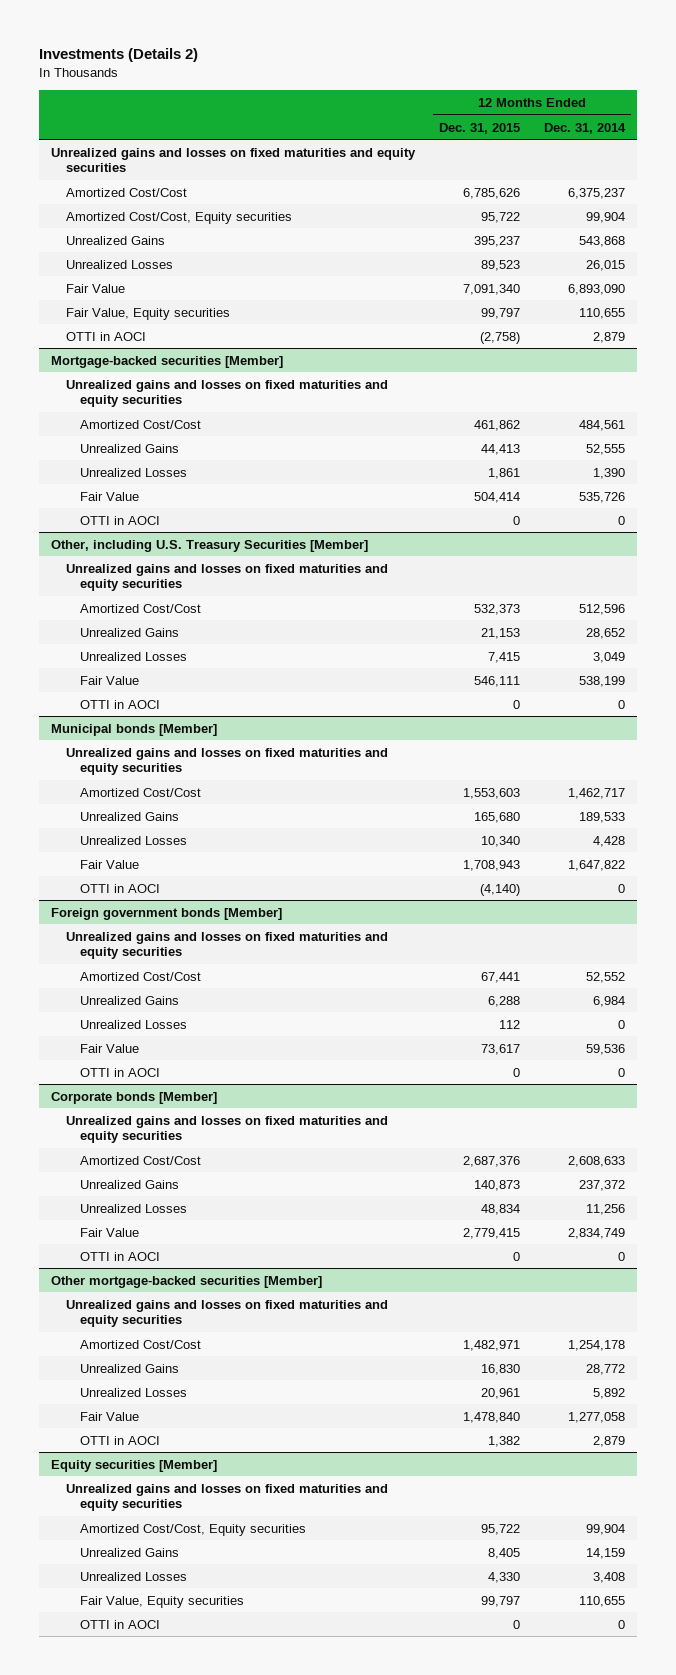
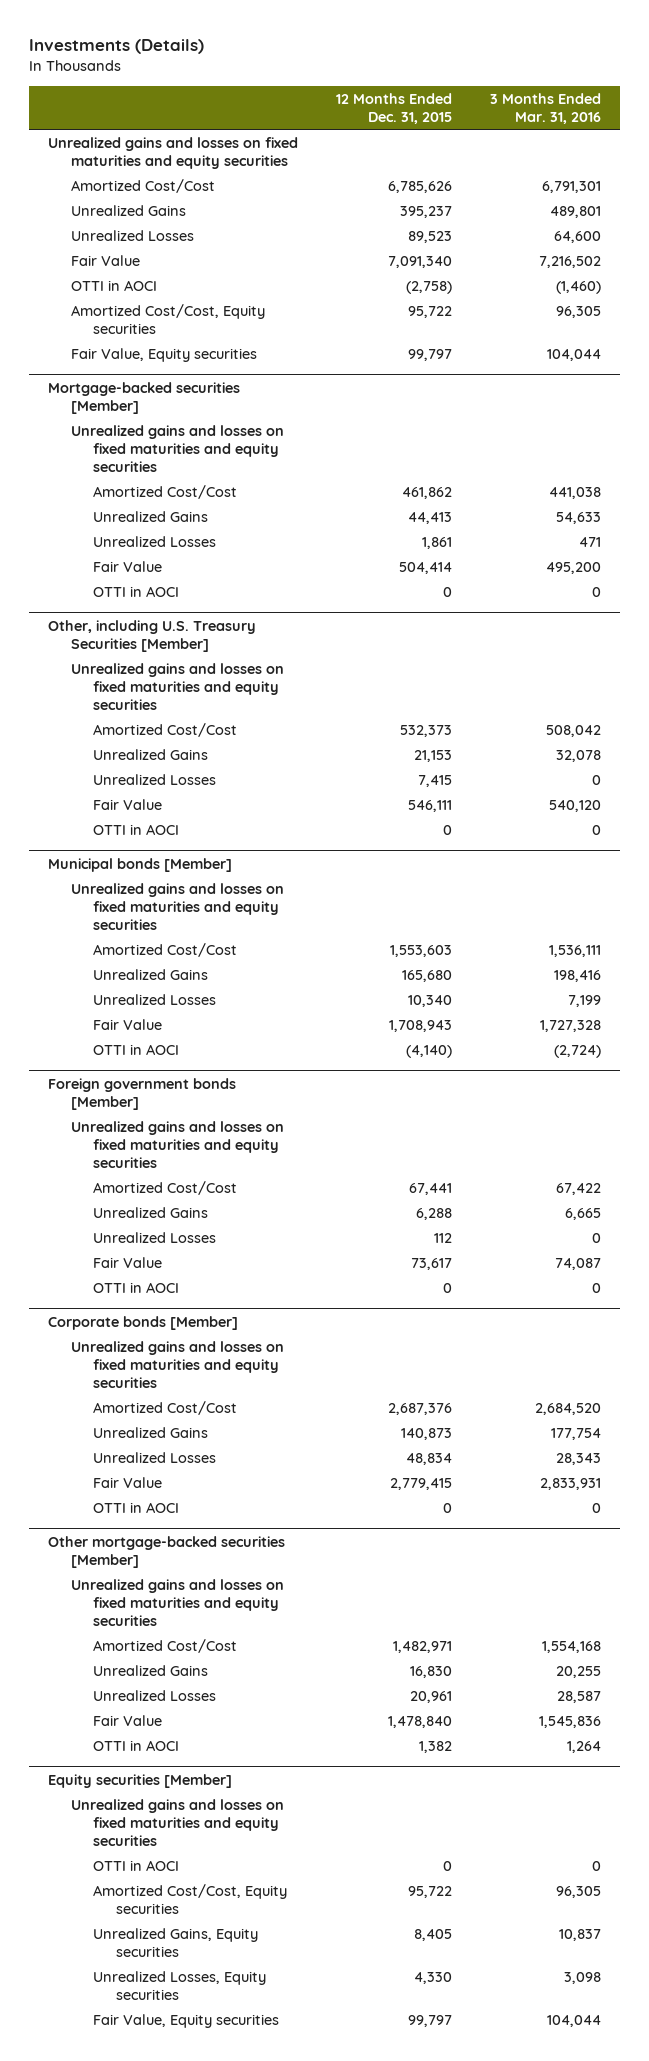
- Investments (Details 2)
+ Investments (Details)
- | 12 Months Ended Dec. 31, 2015 | 12 Months Ended Dec. 31, 2014
+ | 12 Months Ended Dec. 31, 2015 | 3 Months Ended Mar. 31, 2016
moved down: Amortized Cost/Cost, Equity securities | 95,722 | 96,305
moved down: Fair Value, Equity securities | 99,797 | 104,044
@ Equity securities [Member]
moved up: OTTI in AOCI | 0 | 0
- Unrealized Gains | 8,405 | 14,159
- Unrealized Losses | 4,330 | 3,408
+ Unrealized Gains, Equity securities | 8,405 | 10,837
+ Unrealized Losses, Equity securities | 4,330 | 3,098

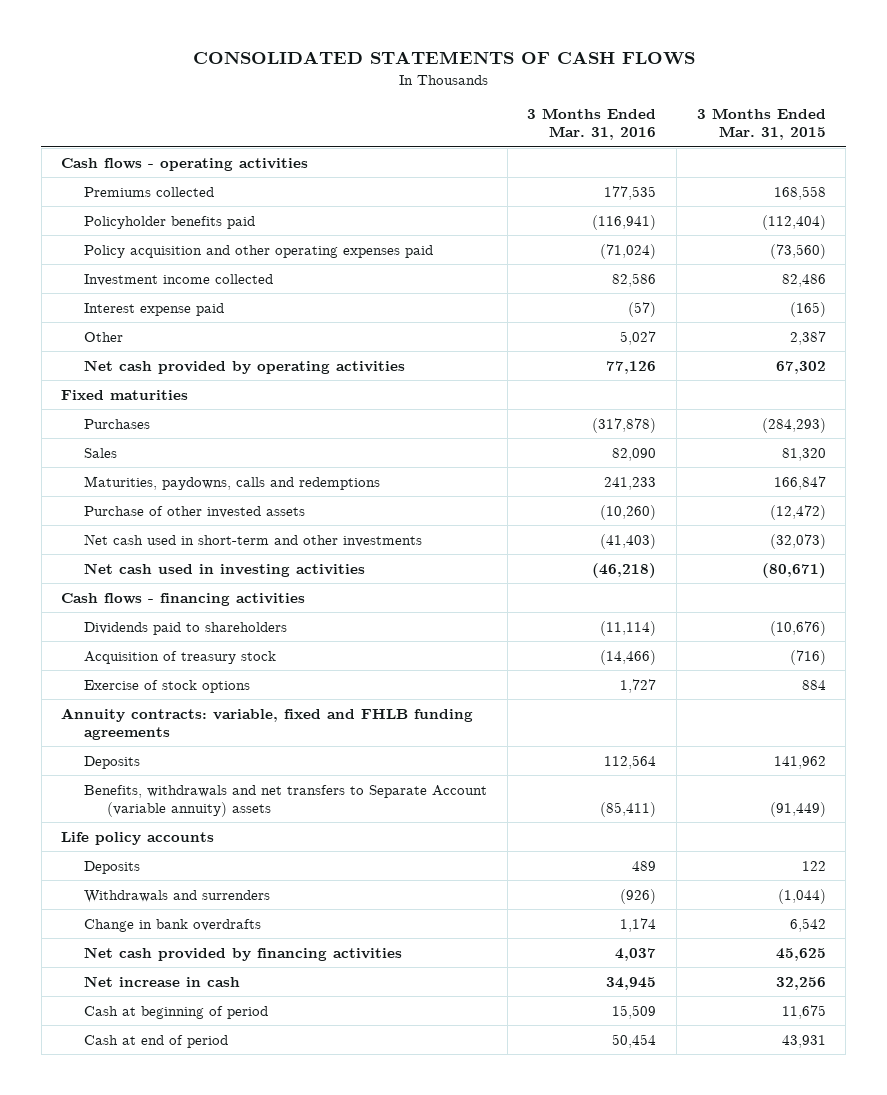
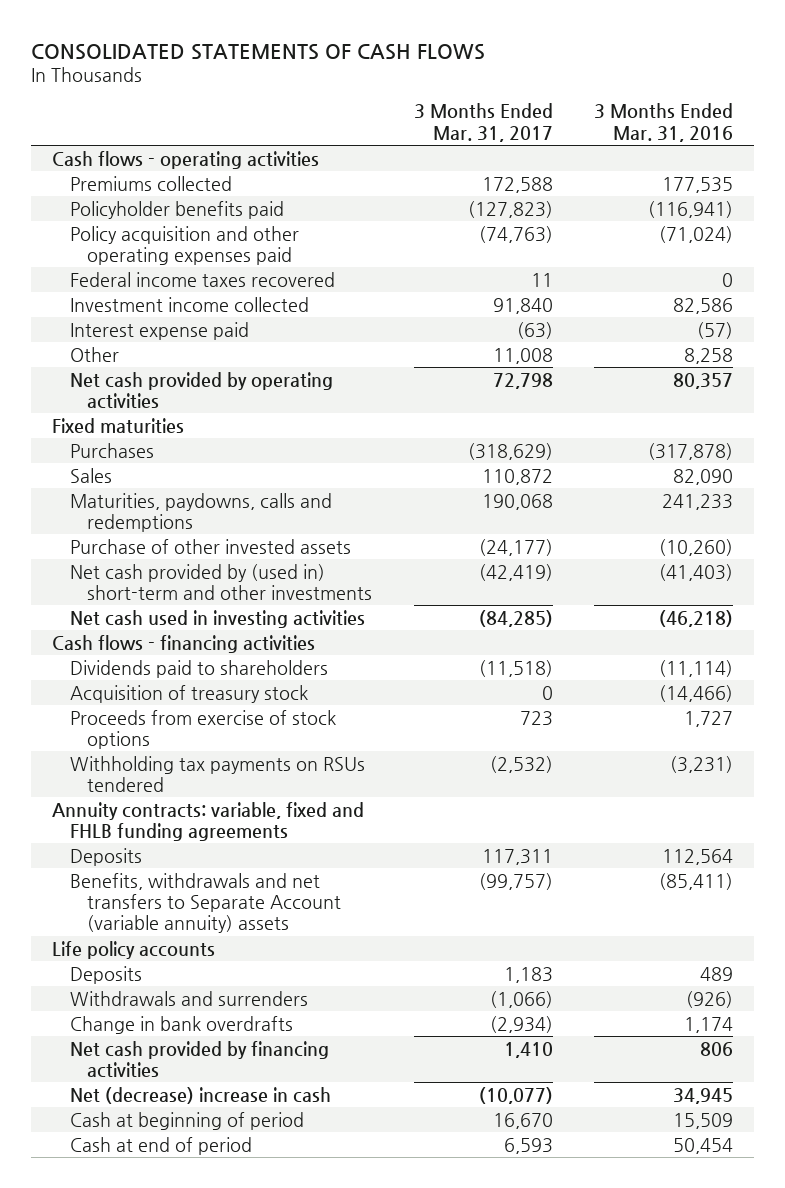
- | 3 Months Ended Mar. 31, 2016 | 3 Months Ended Mar. 31, 2015
+ | 3 Months Ended Mar. 31, 2017 | 3 Months Ended Mar. 31, 2016
+ Federal income taxes recovered | 11 | 0
- Other | 5,027 | 2,387
- Net cash provided by operating activities | 77,126 | 67,302
+ Other | 11,008 | 8,258
+ Net cash provided by operating activities | 72,798 | 80,357
- Net cash used in short-term and other investments | (41,403) | (32,073)
+ Net cash provided by (used in) short-term and other investments | (42,419) | (41,403)
- Exercise of stock options | 1,727 | 884
+ Proceeds from exercise of stock options | 723 | 1,727
+ Withholding tax payments on RSUs tendered | (2,532) | (3,231)
- Net cash provided by financing activities | 4,037 | 45,625
- Net increase in cash | 34,945 | 32,256
+ Net cash provided by financing activities | 1,410 | 806
+ Net (decrease) increase in cash | (10,077) | 34,945

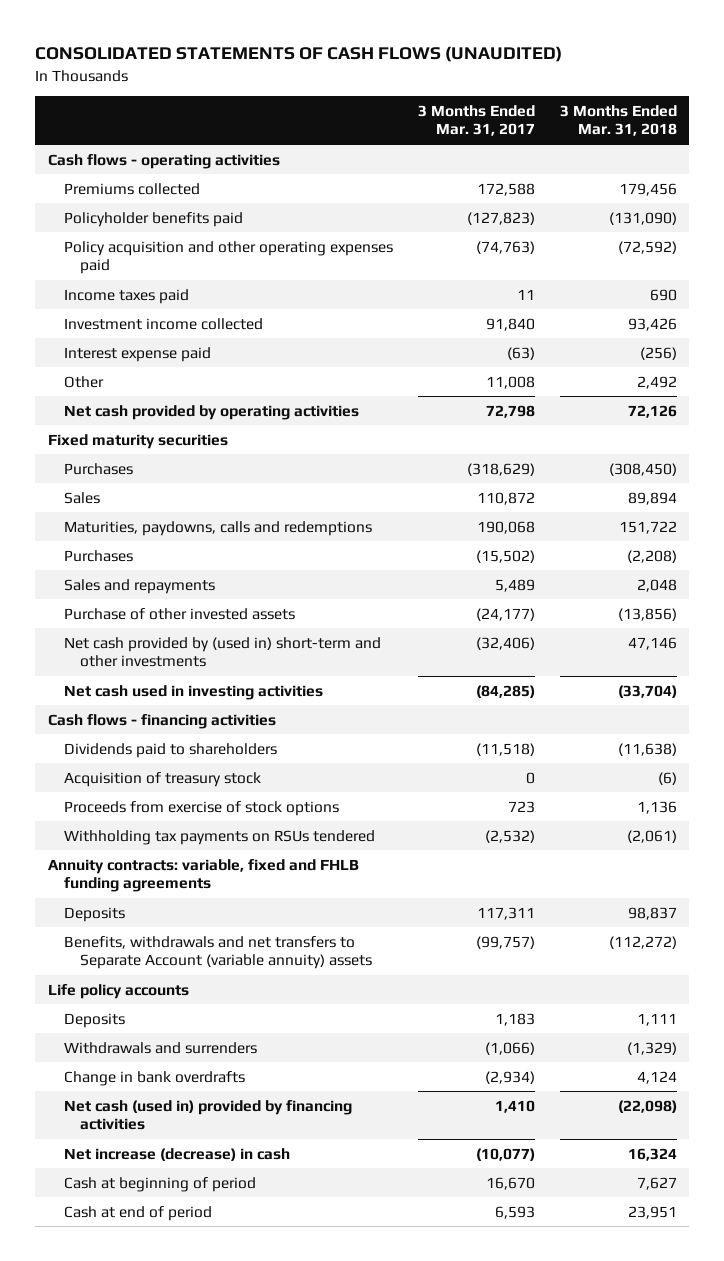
- CONSOLIDATED STATEMENTS OF CASH FLOWS
+ CONSOLIDATED STATEMENTS OF CASH FLOWS (UNAUDITED)
- | 3 Months Ended Mar. 31, 2017 | 3 Months Ended Mar. 31, 2016
+ | 3 Months Ended Mar. 31, 2017 | 3 Months Ended Mar. 31, 2018
- Federal income taxes recovered | 11 | 0
+ Income taxes paid | 11 | 690
- Fixed maturities
+ Fixed maturity securities
+ Purchases | (15,502) | (2,208)
+ Sales and repayments | 5,489 | 2,048
- Net cash provided by (used in) short-term and other investments | (42,419) | (41,403)
+ Net cash provided by (used in) short-term and other investments | (32,406) | 47,146
- Net cash provided by financing activities | 1,410 | 806
- Net (decrease) increase in cash | (10,077) | 34,945
+ Net cash (used in) provided by financing activities | 1,410 | (22,098)
+ Net increase (decrease) in cash | (10,077) | 16,324

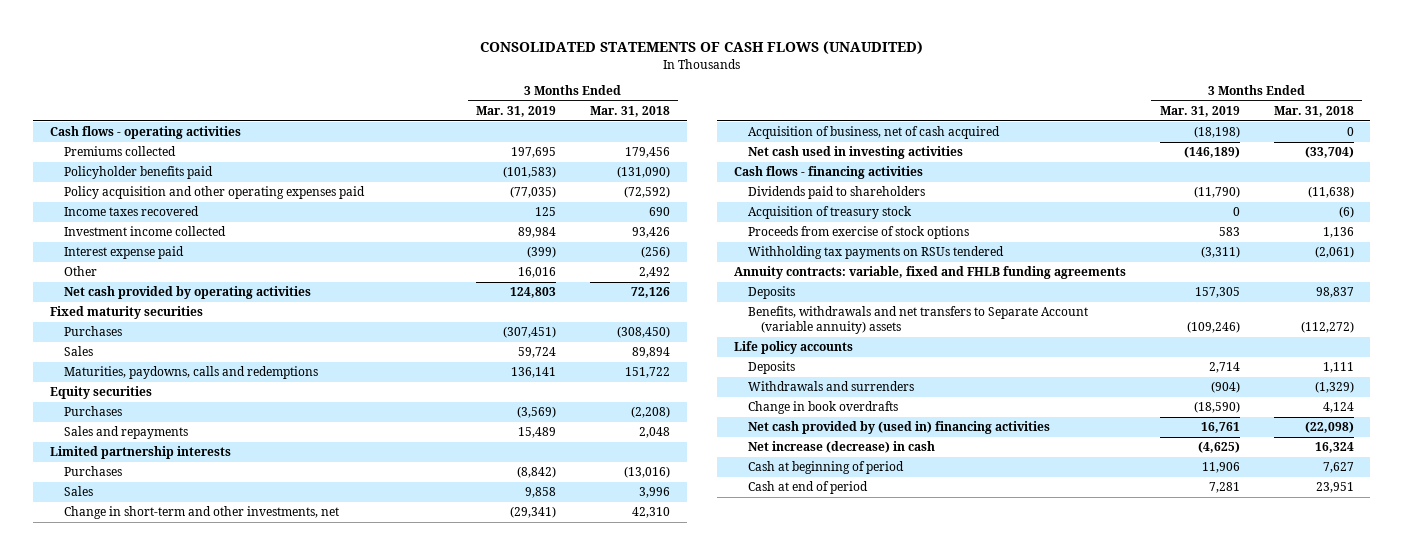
- | 3 Months Ended Mar. 31, 2017 | 3 Months Ended Mar. 31, 2018
+ | 3 Months Ended Mar. 31, 2019 | 3 Months Ended Mar. 31, 2018
- Income taxes paid | 11 | 690
+ Income taxes recovered | 125 | 690
+ Equity securities
- Purchase of other invested assets | (24,177) | (13,856)
- Net cash provided by (used in) short-term and other investments | (32,406) | 47,146
+ Limited partnership interests
+ Purchases | (8,842) | (13,016)
+ Sales | 9,858 | 3,996
+ Change in short-term and other investments, net | (29,341) | 42,310
+ Acquisition of business, net of cash acquired | (18,198) | 0
- Change in bank overdrafts | (2,934) | 4,124
- Net cash (used in) provided by financing activities | 1,410 | (22,098)
+ Change in book overdrafts | (18,590) | 4,124
+ Net cash provided by (used in) financing activities | 16,761 | (22,098)

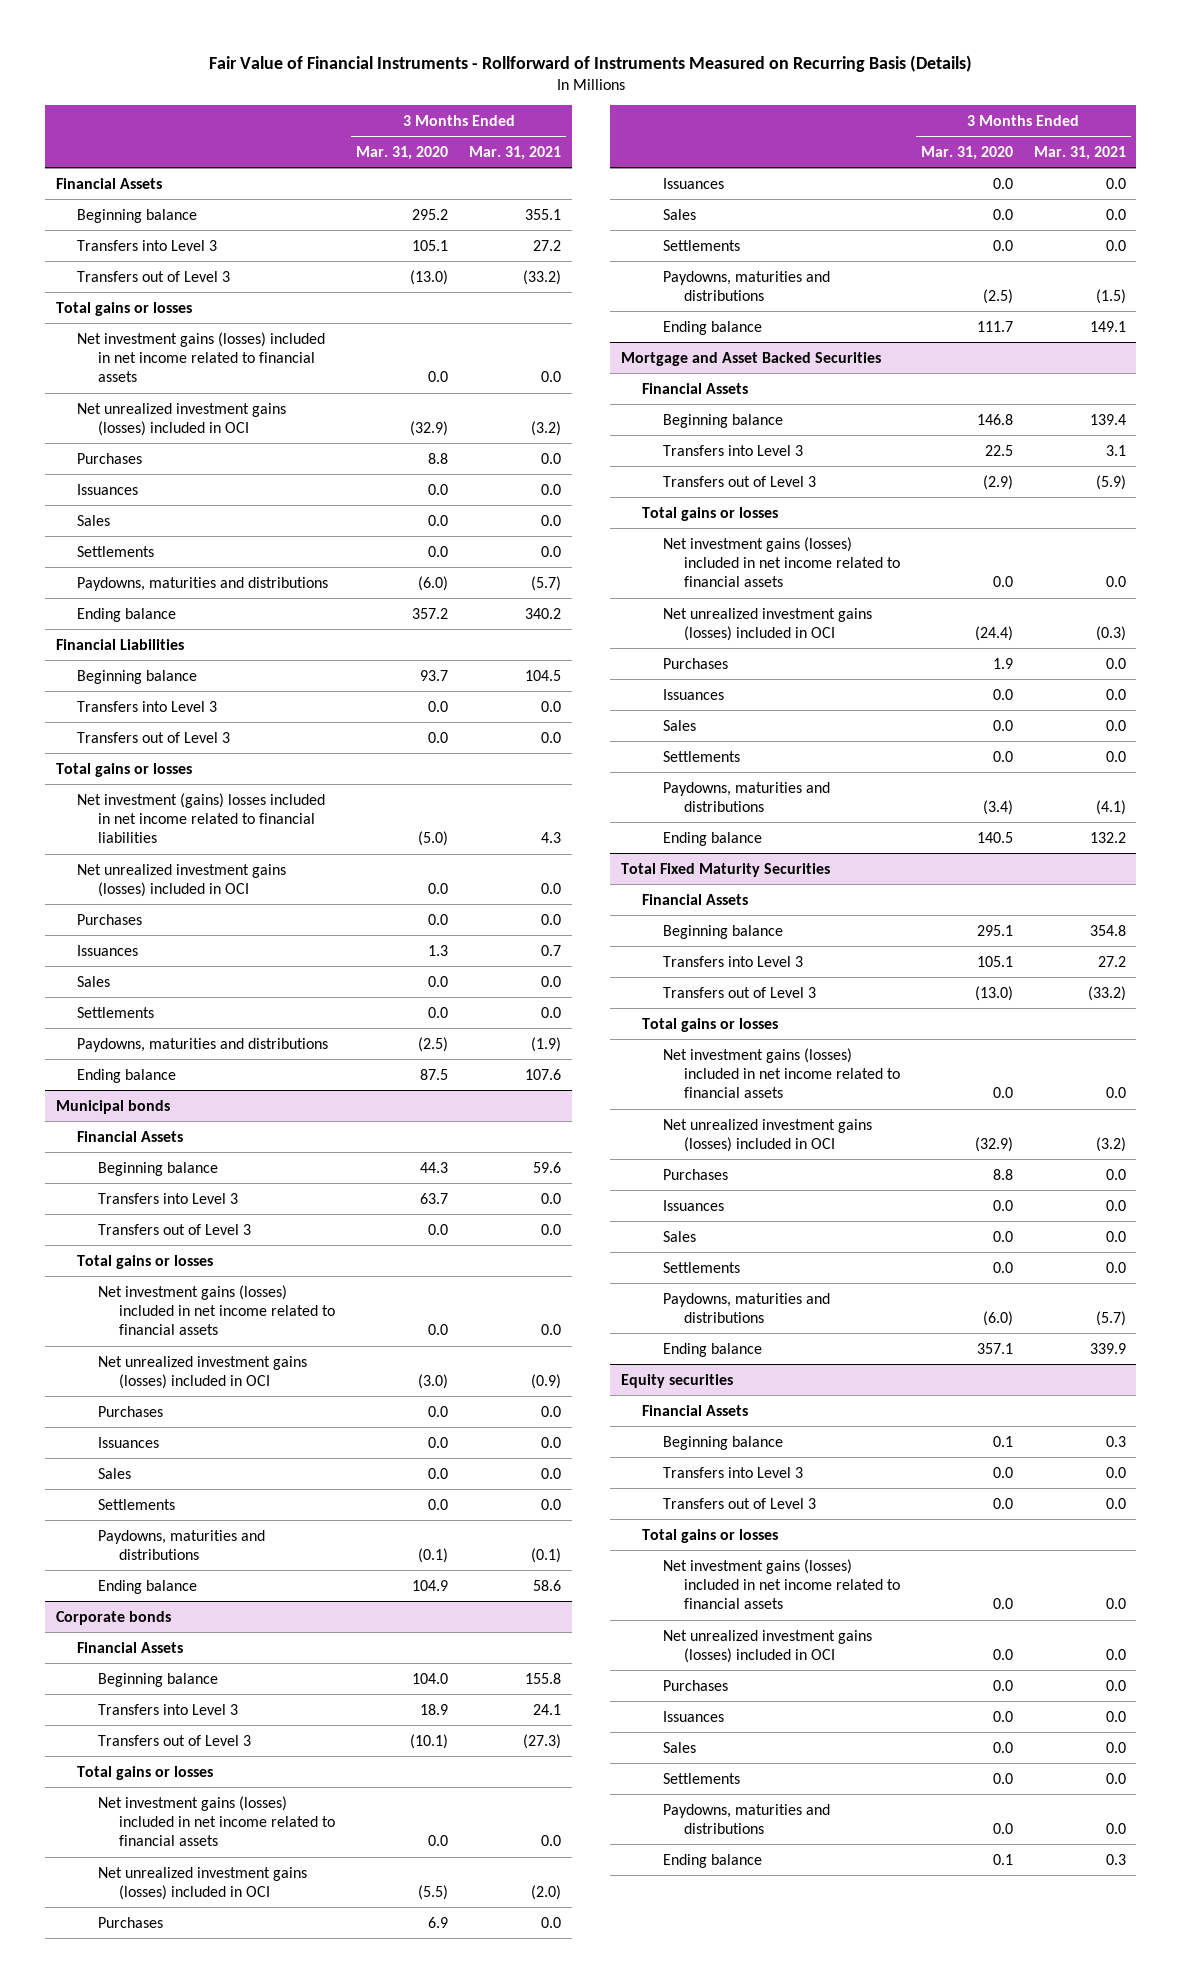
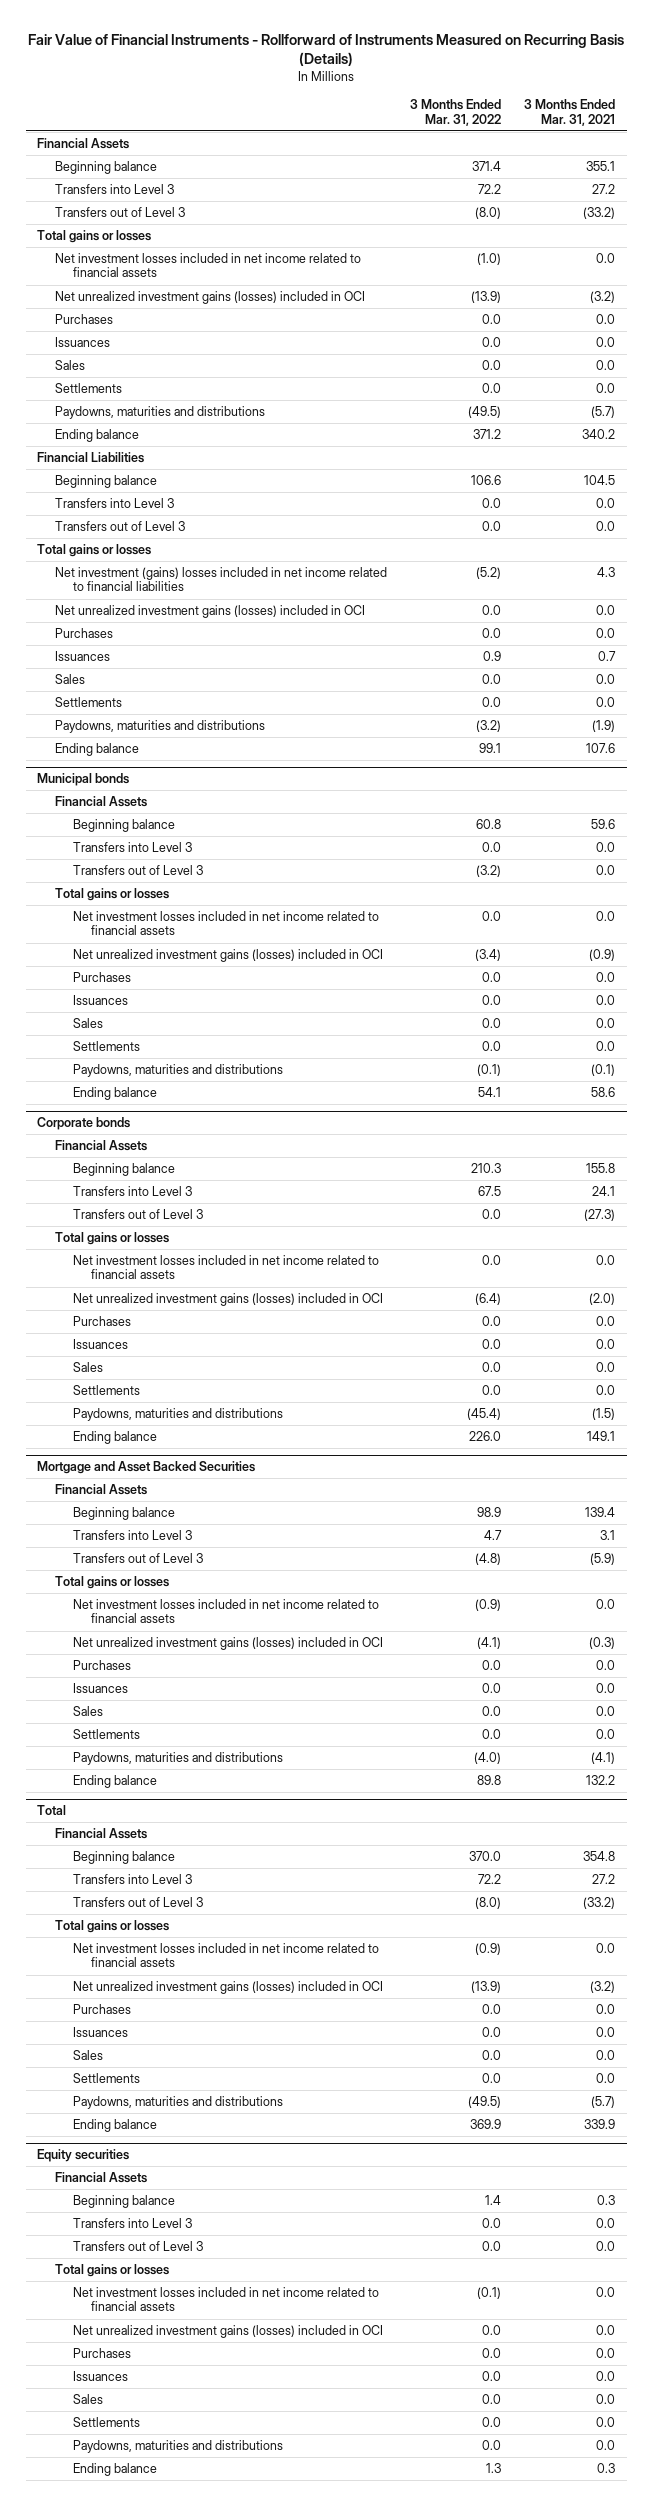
- | 3 Months Ended Mar. 31, 2020 | 3 Months Ended Mar. 31, 2021
+ | 3 Months Ended Mar. 31, 2022 | 3 Months Ended Mar. 31, 2021
- Net investment gains (losses) included in net income related to financial assets | 0.0 | 0.0
+ Net investment losses included in net income related to financial assets | (1.0) | 0.0
@ Municipal bonds
- Net investment gains (losses) included in net income related to financial assets | 0.0 | 0.0
+ Net investment losses included in net income related to financial assets | 0.0 | 0.0
@ Corporate bonds
- Net investment gains (losses) included in net income related to financial assets | 0.0 | 0.0
+ Net investment losses included in net income related to financial assets | 0.0 | 0.0
@ Mortgage and Asset Backed Securities
- Net investment gains (losses) included in net income related to financial assets | 0.0 | 0.0
+ Net investment losses included in net income related to financial assets | (0.9) | 0.0
- Total Fixed Maturity Securities
+ Total
- Net investment gains (losses) included in net income related to financial assets | 0.0 | 0.0
+ Net investment losses included in net income related to financial assets | (0.9) | 0.0
@ Equity securities
- Net investment gains (losses) included in net income related to financial assets | 0.0 | 0.0
+ Net investment losses included in net income related to financial assets | (0.1) | 0.0

